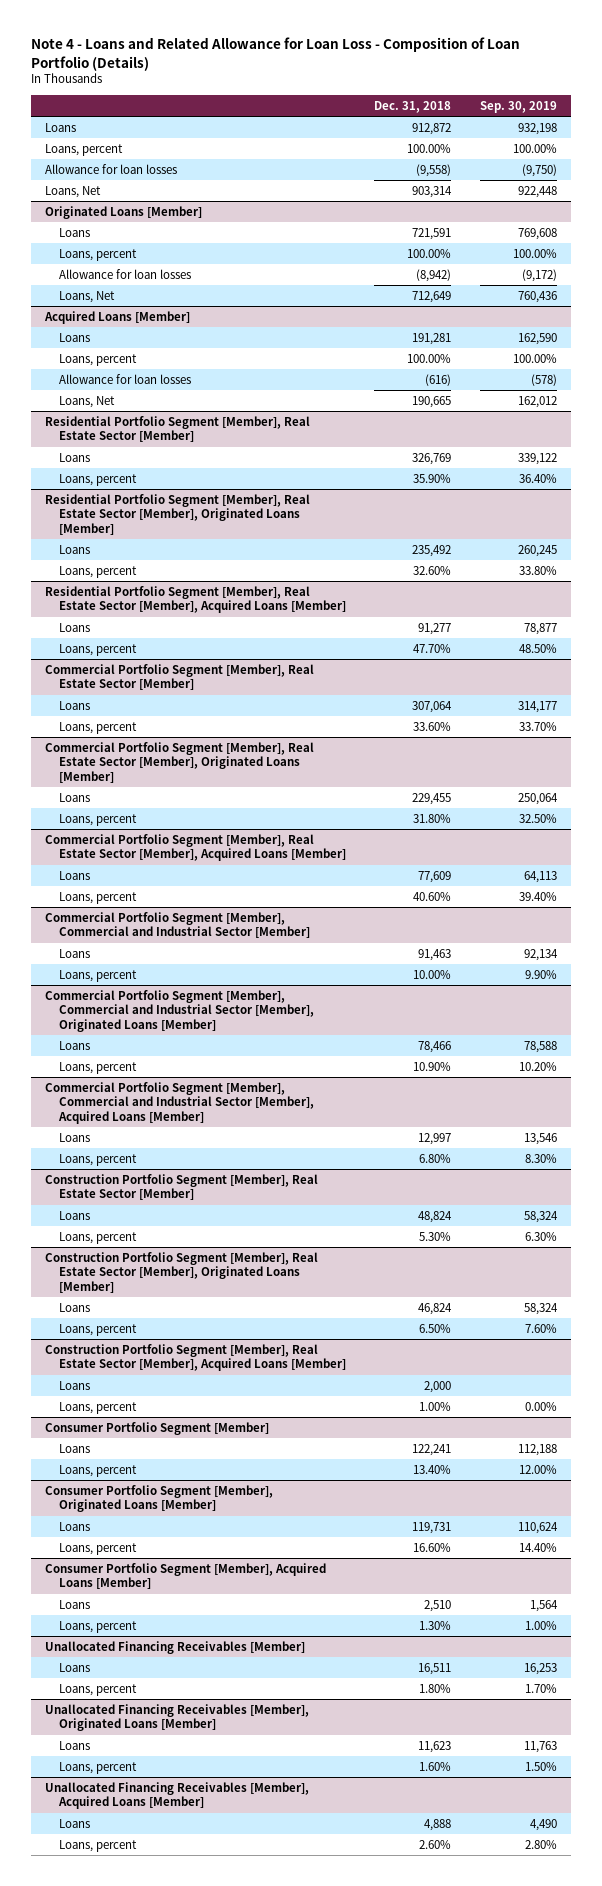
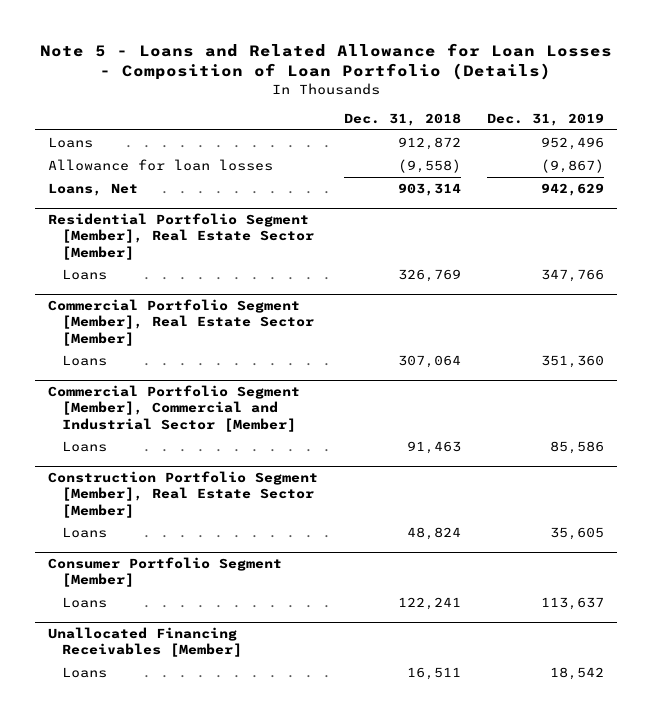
- Note 4 - Loans and Related Allowance for Loan Loss - Composition of Loan Portfolio (Details)
+ Note 5 - Loans and Related Allowance for Loan Losses - Composition of Loan Portfolio (Details)
- | Dec. 31, 2018 | Sep. 30, 2019
+ | Dec. 31, 2018 | Dec. 31, 2019
- Loans, percent | 100.00% | 100.00%
- Originated Loans [Member]
- Loans | 721,591 | 769,608
- Loans, percent | 100.00% | 100.00%
- Allowance for loan losses | (8,942) | (9,172)
- Loans, Net | 712,649 | 760,436
- Acquired Loans [Member]
- Loans | 191,281 | 162,590
- Loans, percent | 100.00% | 100.00%
- Allowance for loan losses | (616) | (578)
- Loans, Net | 190,665 | 162,012
@ Residential Portfolio Segment [Member], Real Estate Sector [Member]
- Loans, percent | 35.90% | 36.40%
- Residential Portfolio Segment [Member], Real Estate Sector [Member], Originated Loans [Member]
- Loans | 235,492 | 260,245
- Loans, percent | 32.60% | 33.80%
- Residential Portfolio Segment [Member], Real Estate Sector [Member], Acquired Loans [Member]
- Loans | 91,277 | 78,877
- Loans, percent | 47.70% | 48.50%
@ Commercial Portfolio Segment [Member], Real Estate Sector [Member]
- Loans, percent | 33.60% | 33.70%
- Commercial Portfolio Segment [Member], Real Estate Sector [Member], Originated Loans [Member]
- Loans | 229,455 | 250,064
- Loans, percent | 31.80% | 32.50%
- Commercial Portfolio Segment [Member], Real Estate Sector [Member], Acquired Loans [Member]
- Loans | 77,609 | 64,113
- Loans, percent | 40.60% | 39.40%
@ Commercial Portfolio Segment [Member], Commercial and Industrial Sector [Member]
- Loans, percent | 10.00% | 9.90%
- Commercial Portfolio Segment [Member], Commercial and Industrial Sector [Member], Originated Loans [Member]
- Loans | 78,466 | 78,588
- Loans, percent | 10.90% | 10.20%
- Commercial Portfolio Segment [Member], Commercial and Industrial Sector [Member], Acquired Loans [Member]
- Loans | 12,997 | 13,546
- Loans, percent | 6.80% | 8.30%
@ Construction Portfolio Segment [Member], Real Estate Sector [Member]
- Loans, percent | 5.30% | 6.30%
- Construction Portfolio Segment [Member], Real Estate Sector [Member], Originated Loans [Member]
- Loans | 46,824 | 58,324
- Loans, percent | 6.50% | 7.60%
- Construction Portfolio Segment [Member], Real Estate Sector [Member], Acquired Loans [Member]
- Loans | 2,000 |
- Loans, percent | 1.00% | 0.00%
@ Consumer Portfolio Segment [Member]
- Loans, percent | 13.40% | 12.00%
- Consumer Portfolio Segment [Member], Originated Loans [Member]
- Loans | 119,731 | 110,624
- Loans, percent | 16.60% | 14.40%
- Consumer Portfolio Segment [Member], Acquired Loans [Member]
- Loans | 2,510 | 1,564
- Loans, percent | 1.30% | 1.00%
@ Unallocated Financing Receivables [Member]
- Loans, percent | 1.80% | 1.70%
- Unallocated Financing Receivables [Member], Originated Loans [Member]
- Loans | 11,623 | 11,763
- Loans, percent | 1.60% | 1.50%
- Unallocated Financing Receivables [Member], Acquired Loans [Member]
- Loans | 4,888 | 4,490
- Loans, percent | 2.60% | 2.80%

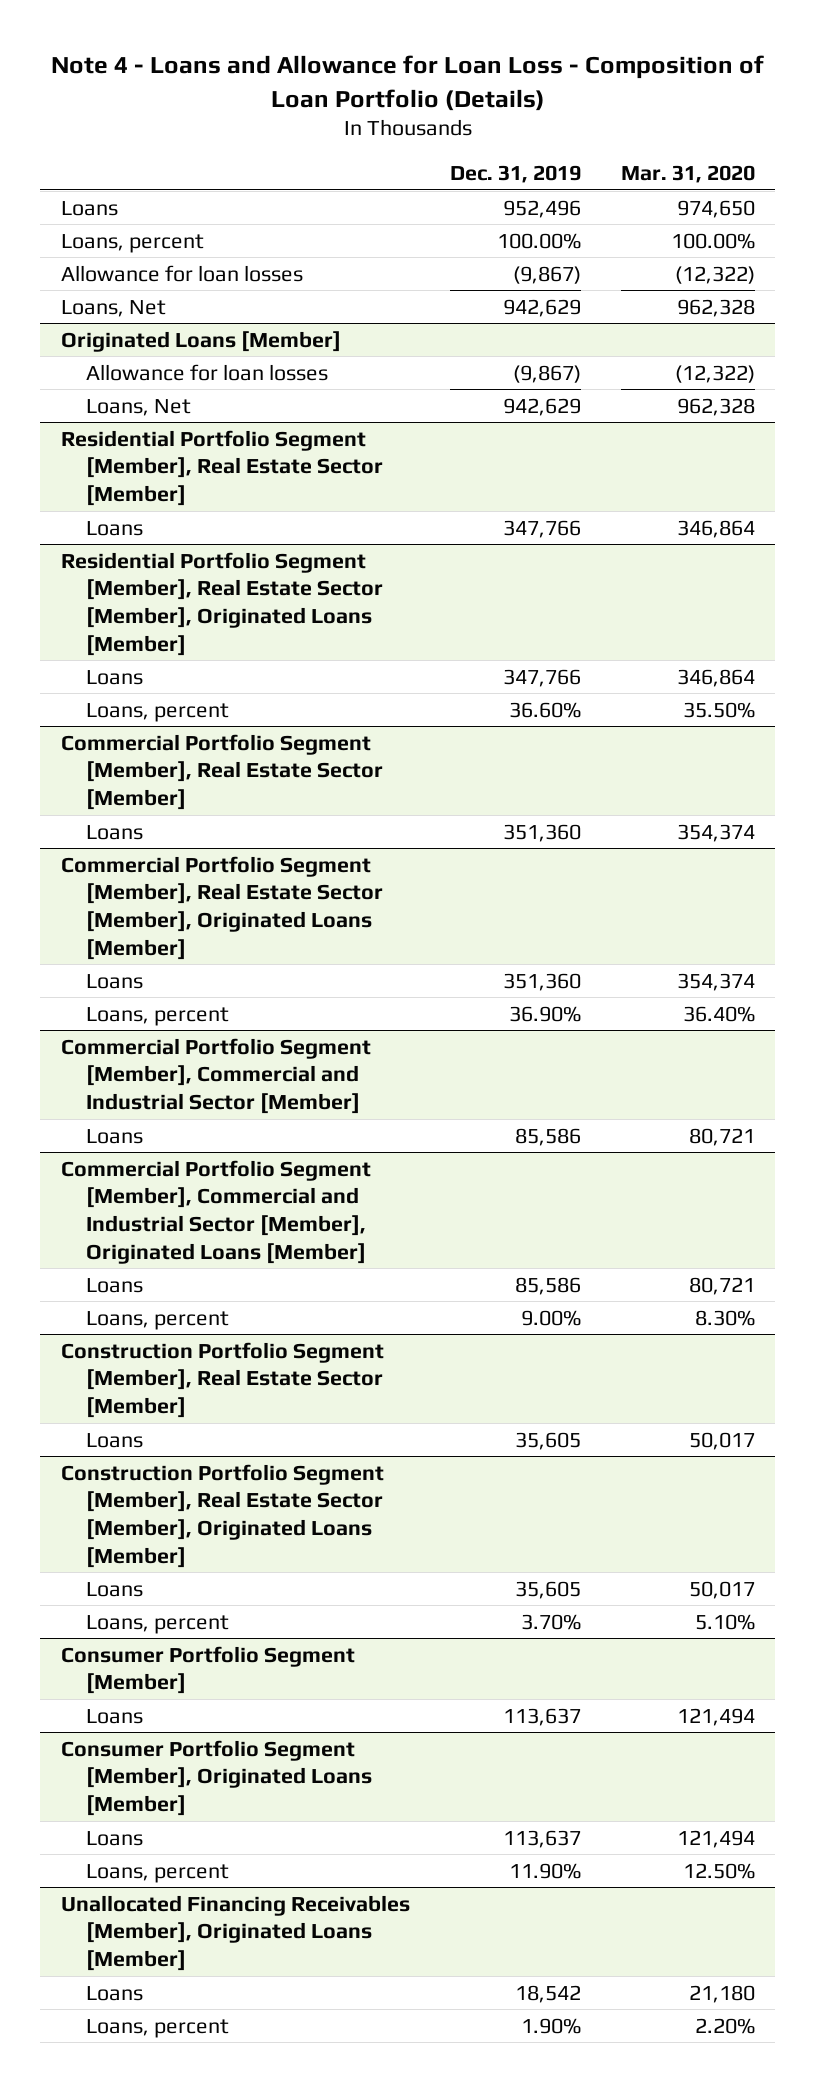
- Note 5 - Loans and Related Allowance for Loan Losses - Composition of Loan Portfolio (Details)
+ Note 4 - Loans and Allowance for Loan Loss - Composition of Loan Portfolio (Details)
- | Dec. 31, 2018 | Dec. 31, 2019
+ | Dec. 31, 2019 | Mar. 31, 2020
+ Loans, percent | 100.00% | 100.00%
+ Originated Loans [Member]
+ Allowance for loan losses | (9,867) | (12,322)
+ Loans, Net | 942,629 | 962,328
+ Residential Portfolio Segment [Member], Real Estate Sector [Member], Originated Loans [Member]
+ Loans | 347,766 | 346,864
+ Loans, percent | 36.60% | 35.50%
+ Commercial Portfolio Segment [Member], Real Estate Sector [Member], Originated Loans [Member]
+ Loans | 351,360 | 354,374
+ Loans, percent | 36.90% | 36.40%
+ Commercial Portfolio Segment [Member], Commercial and Industrial Sector [Member], Originated Loans [Member]
+ Loans | 85,586 | 80,721
+ Loans, percent | 9.00% | 8.30%
+ Construction Portfolio Segment [Member], Real Estate Sector [Member], Originated Loans [Member]
+ Loans | 35,605 | 50,017
+ Loans, percent | 3.70% | 5.10%
- Unallocated Financing Receivables [Member]
+ Consumer Portfolio Segment [Member], Originated Loans [Member]
+ Loans | 113,637 | 121,494
+ Loans, percent | 11.90% | 12.50%
+ Unallocated Financing Receivables [Member], Originated Loans [Member]
+ Loans, percent | 1.90% | 2.20%

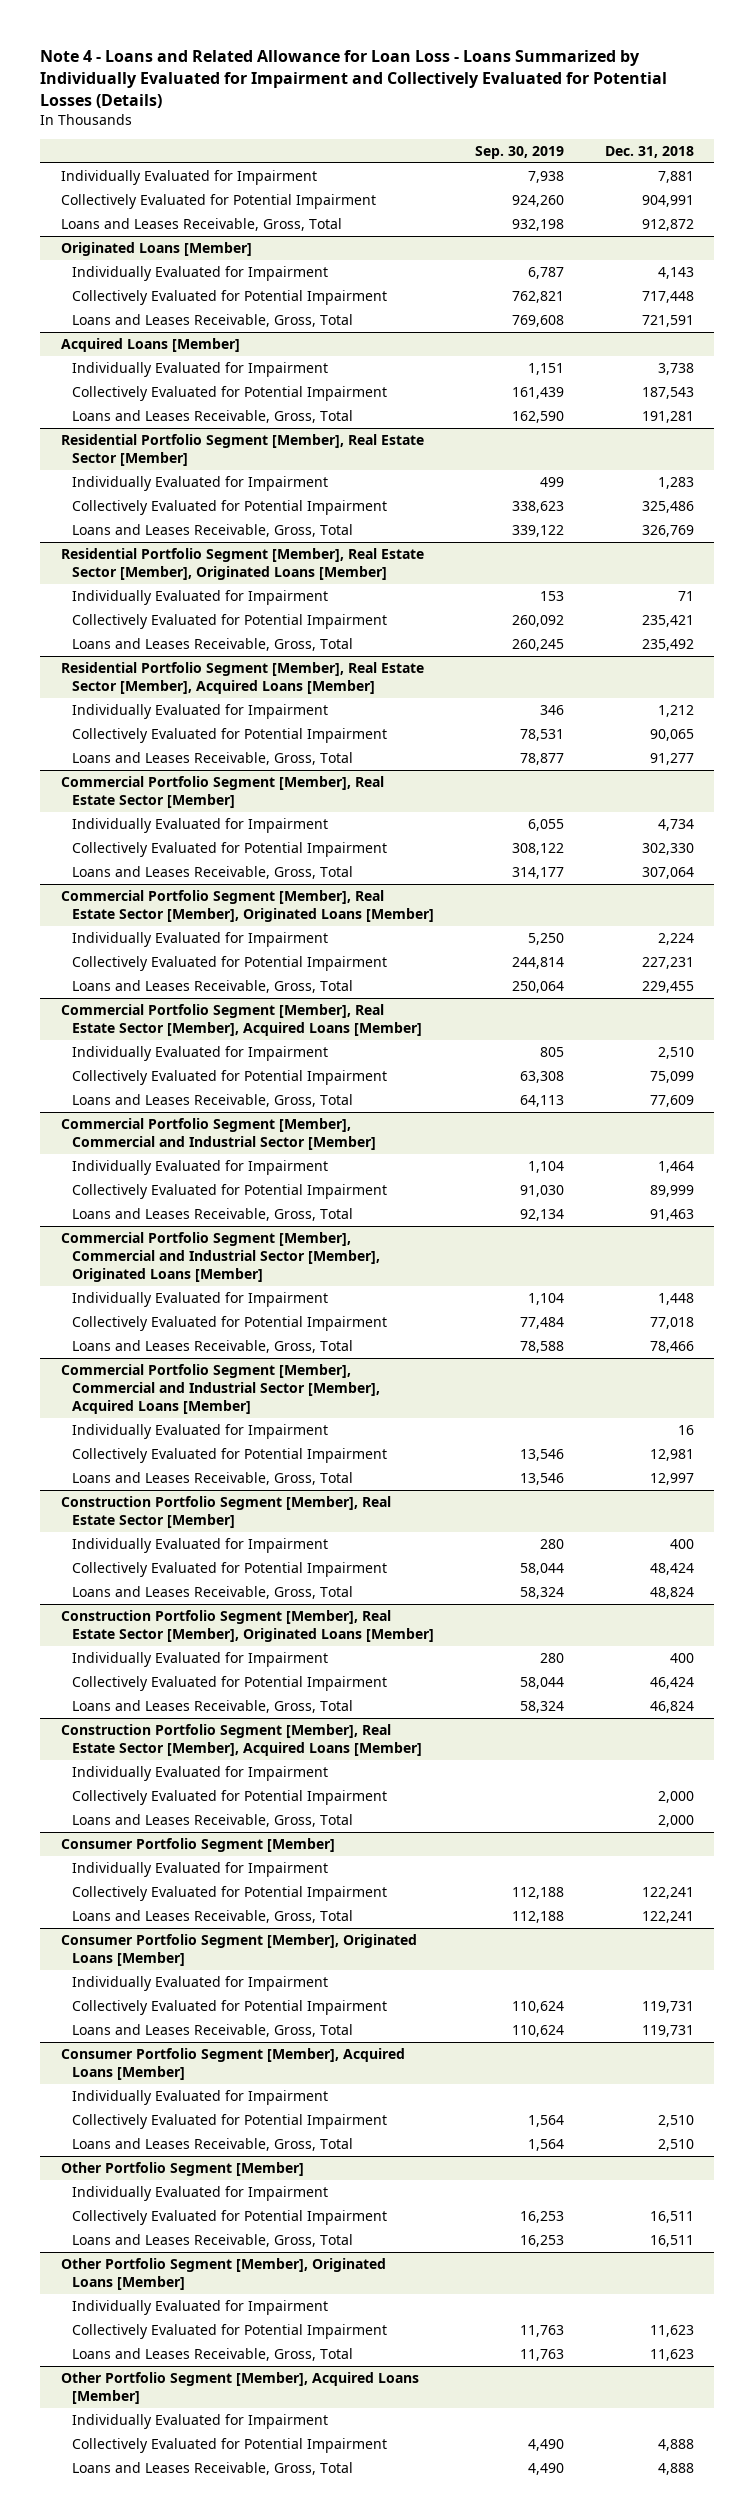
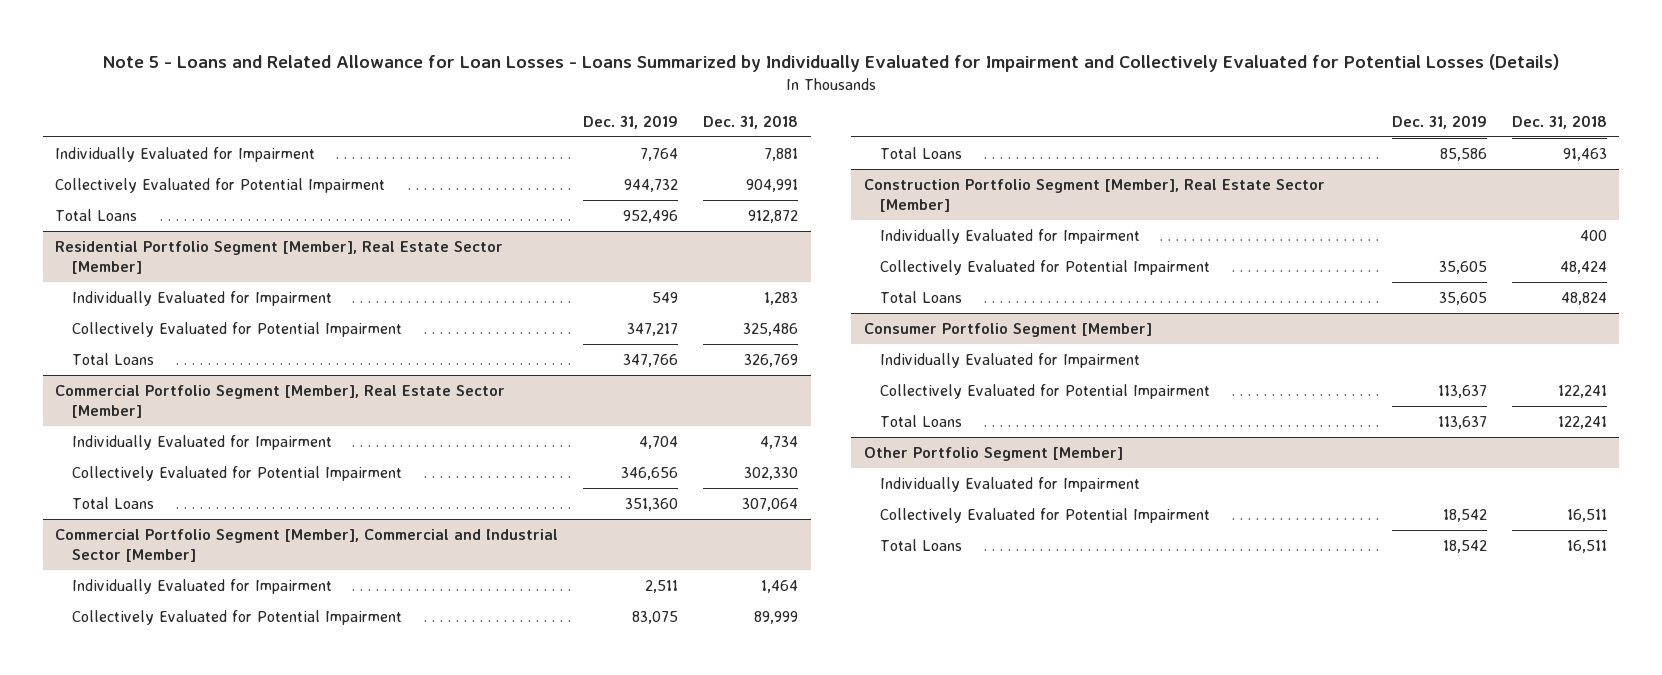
- Note 4 - Loans and Related Allowance for Loan Loss - Loans Summarized by Individually Evaluated for Impairment and Collectively Evaluated for Potential Losses (Details)
+ Note 5 - Loans and Related Allowance for Loan Losses - Loans Summarized by Individually Evaluated for Impairment and Collectively Evaluated for Potential Losses (Details)
- | Sep. 30, 2019 | Dec. 31, 2018
+ | Dec. 31, 2019 | Dec. 31, 2018
- Loans and Leases Receivable, Gross, Total | 932,198 | 912,872
- Originated Loans [Member]
- Individually Evaluated for Impairment | 6,787 | 4,143
- Collectively Evaluated for Potential Impairment | 762,821 | 717,448
- Loans and Leases Receivable, Gross, Total | 769,608 | 721,591
- Acquired Loans [Member]
- Individually Evaluated for Impairment | 1,151 | 3,738
- Collectively Evaluated for Potential Impairment | 161,439 | 187,543
- Loans and Leases Receivable, Gross, Total | 162,590 | 191,281
+ Total Loans | 952,496 | 912,872
@ Residential Portfolio Segment [Member], Real Estate Sector [Member]
- Loans and Leases Receivable, Gross, Total | 339,122 | 326,769
- Residential Portfolio Segment [Member], Real Estate Sector [Member], Originated Loans [Member]
- Individually Evaluated for Impairment | 153 | 71
- Collectively Evaluated for Potential Impairment | 260,092 | 235,421
- Loans and Leases Receivable, Gross, Total | 260,245 | 235,492
- Residential Portfolio Segment [Member], Real Estate Sector [Member], Acquired Loans [Member]
- Individually Evaluated for Impairment | 346 | 1,212
- Collectively Evaluated for Potential Impairment | 78,531 | 90,065
- Loans and Leases Receivable, Gross, Total | 78,877 | 91,277
@ Residential Portfolio Segment [Member], Real Estate Sector [Member]
+ Total Loans | 347,766 | 326,769
@ Commercial Portfolio Segment [Member], Real Estate Sector [Member]
- Loans and Leases Receivable, Gross, Total | 314,177 | 307,064
- Commercial Portfolio Segment [Member], Real Estate Sector [Member], Originated Loans [Member]
- Individually Evaluated for Impairment | 5,250 | 2,224
- Collectively Evaluated for Potential Impairment | 244,814 | 227,231
- Loans and Leases Receivable, Gross, Total | 250,064 | 229,455
- Commercial Portfolio Segment [Member], Real Estate Sector [Member], Acquired Loans [Member]
- Individually Evaluated for Impairment | 805 | 2,510
- Collectively Evaluated for Potential Impairment | 63,308 | 75,099
- Loans and Leases Receivable, Gross, Total | 64,113 | 77,609
@ Commercial Portfolio Segment [Member], Real Estate Sector [Member]
+ Total Loans | 351,360 | 307,064
@ Commercial Portfolio Segment [Member], Commercial and Industrial Sector [Member]
- Loans and Leases Receivable, Gross, Total | 92,134 | 91,463
- Commercial Portfolio Segment [Member], Commercial and Industrial Sector [Member], Originated Loans [Member]
- Individually Evaluated for Impairment | 1,104 | 1,448
- Collectively Evaluated for Potential Impairment | 77,484 | 77,018
- Loans and Leases Receivable, Gross, Total | 78,588 | 78,466
- Commercial Portfolio Segment [Member], Commercial and Industrial Sector [Member], Acquired Loans [Member]
- Individually Evaluated for Impairment | | 16
- Collectively Evaluated for Potential Impairment | 13,546 | 12,981
- Loans and Leases Receivable, Gross, Total | 13,546 | 12,997
@ Commercial Portfolio Segment [Member], Commercial and Industrial Sector [Member]
+ Total Loans | 85,586 | 91,463
@ Construction Portfolio Segment [Member], Real Estate Sector [Member]
- Loans and Leases Receivable, Gross, Total | 58,324 | 48,824
- Construction Portfolio Segment [Member], Real Estate Sector [Member], Originated Loans [Member]
- Individually Evaluated for Impairment | 280 | 400
- Collectively Evaluated for Potential Impairment | 58,044 | 46,424
- Loans and Leases Receivable, Gross, Total | 58,324 | 46,824
- Construction Portfolio Segment [Member], Real Estate Sector [Member], Acquired Loans [Member]
- Individually Evaluated for Impairment
- Collectively Evaluated for Potential Impairment | | 2,000
- Loans and Leases Receivable, Gross, Total | | 2,000
@ Construction Portfolio Segment [Member], Real Estate Sector [Member]
+ Total Loans | 35,605 | 48,824
@ Consumer Portfolio Segment [Member]
- Loans and Leases Receivable, Gross, Total | 112,188 | 122,241
- Consumer Portfolio Segment [Member], Originated Loans [Member]
- Individually Evaluated for Impairment
- Collectively Evaluated for Potential Impairment | 110,624 | 119,731
- Loans and Leases Receivable, Gross, Total | 110,624 | 119,731
- Consumer Portfolio Segment [Member], Acquired Loans [Member]
- Individually Evaluated for Impairment
- Collectively Evaluated for Potential Impairment | 1,564 | 2,510
- Loans and Leases Receivable, Gross, Total | 1,564 | 2,510
@ Consumer Portfolio Segment [Member]
+ Total Loans | 113,637 | 122,241
@ Other Portfolio Segment [Member]
- Loans and Leases Receivable, Gross, Total | 16,253 | 16,511
- Other Portfolio Segment [Member], Originated Loans [Member]
- Individually Evaluated for Impairment
- Collectively Evaluated for Potential Impairment | 11,763 | 11,623
- Loans and Leases Receivable, Gross, Total | 11,763 | 11,623
- Other Portfolio Segment [Member], Acquired Loans [Member]
- Individually Evaluated for Impairment
- Collectively Evaluated for Potential Impairment | 4,490 | 4,888
- Loans and Leases Receivable, Gross, Total | 4,490 | 4,888
@ Other Portfolio Segment [Member]
+ Total Loans | 18,542 | 16,511

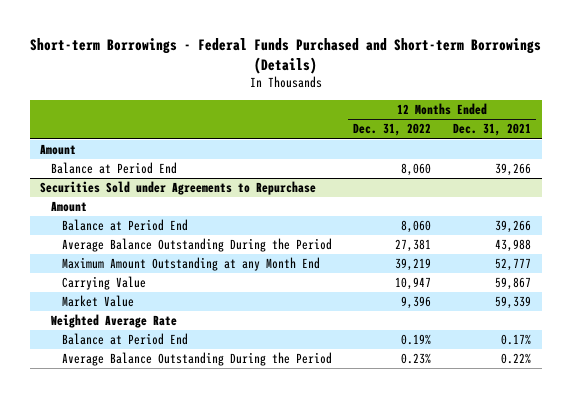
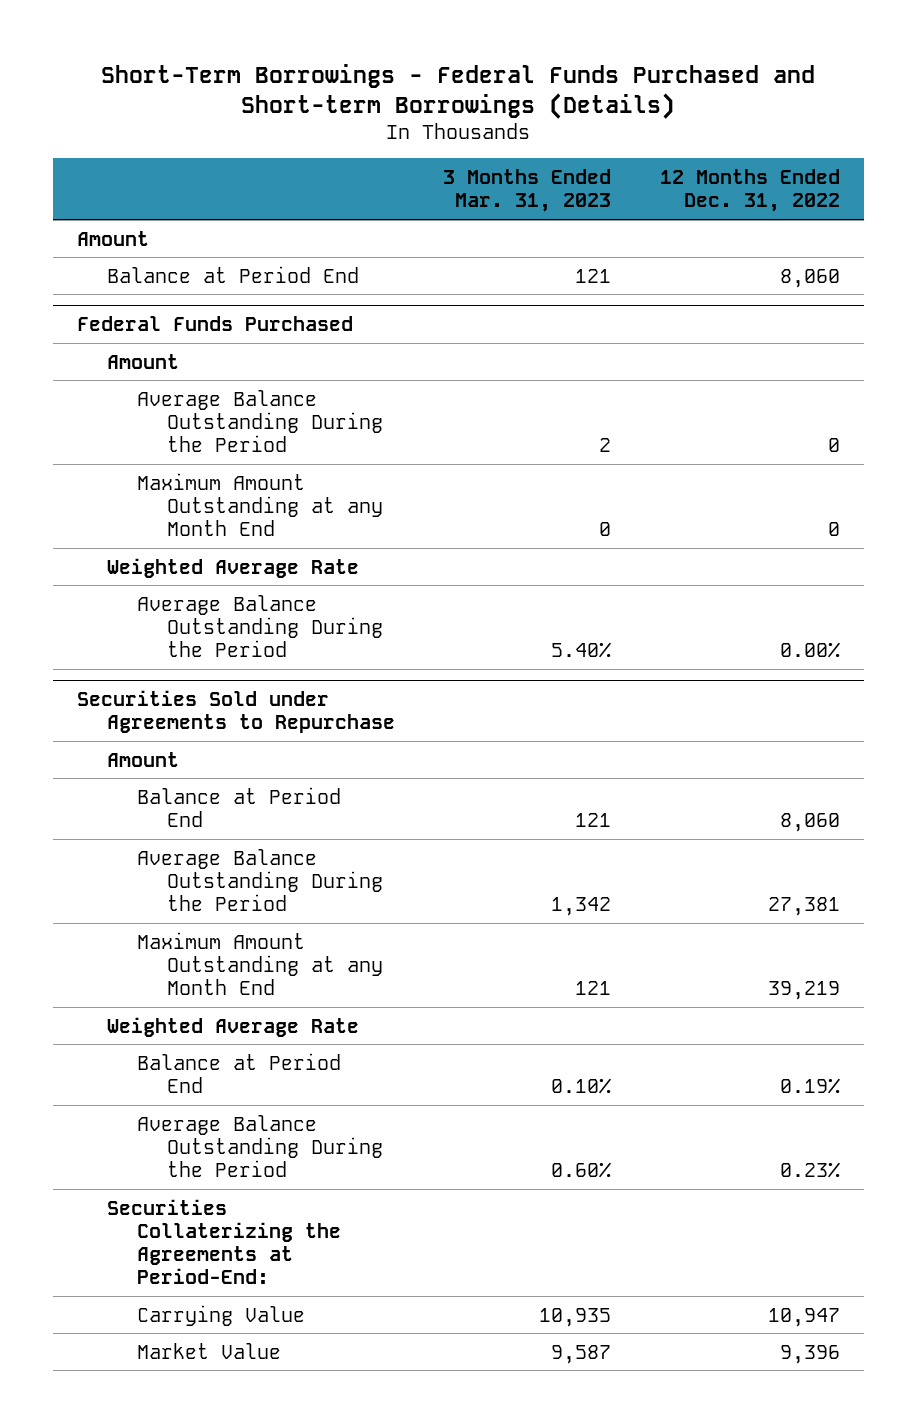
- Short-term Borrowings - Federal Funds Purchased and Short-term Borrowings (Details)
+ Short-Term Borrowings - Federal Funds Purchased and Short-term Borrowings (Details)
- | 12 Months Ended Dec. 31, 2022 | 12 Months Ended Dec. 31, 2021
+ | 3 Months Ended Mar. 31, 2023 | 12 Months Ended Dec. 31, 2022
+ Federal Funds Purchased
+ Amount
+ Average Balance Outstanding During the Period | 2 | 0
+ Maximum Amount Outstanding at any Month End | 0 | 0
+ Weighted Average Rate
+ Average Balance Outstanding During the Period | 5.40% | 0.00%
@ Securities Sold under Agreements to Repurchase
+ Securities Collaterizing the Agreements at Period-End:
moved down: Carrying Value | 10,935 | 10,947
moved down: Market Value | 9,587 | 9,396

